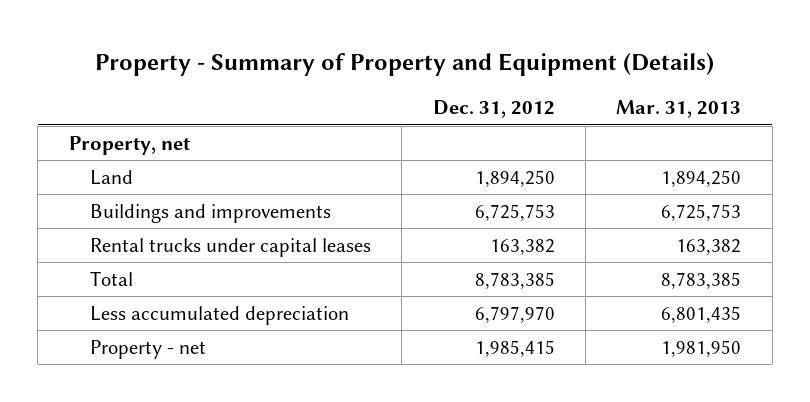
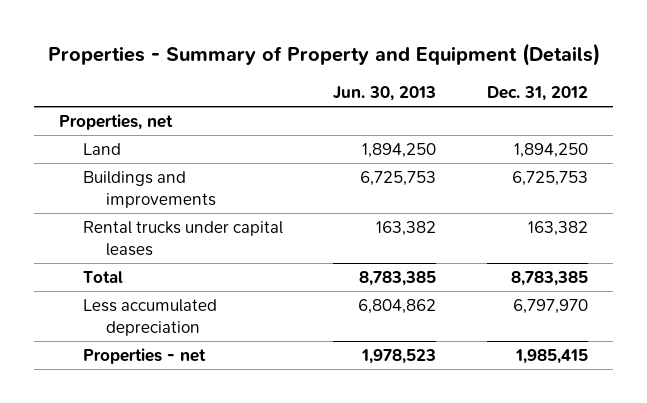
- Property - Summary of Property and Equipment (Details)
+ Properties - Summary of Property and Equipment (Details)
- | Dec. 31, 2012 | Mar. 31, 2013
+ | Jun. 30, 2013 | Dec. 31, 2012
- Property, net
+ Properties, net
- Property - net | 1,985,415 | 1,981,950
+ Properties - net | 1,978,523 | 1,985,415

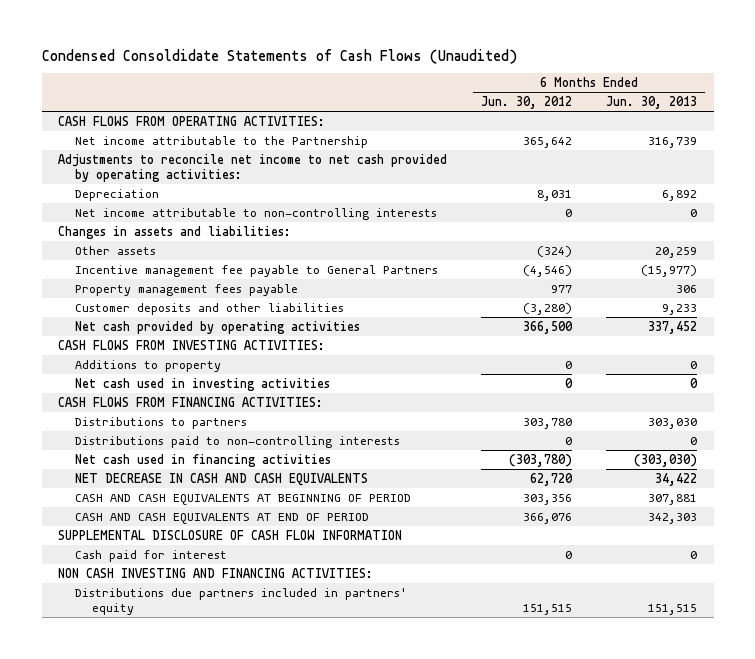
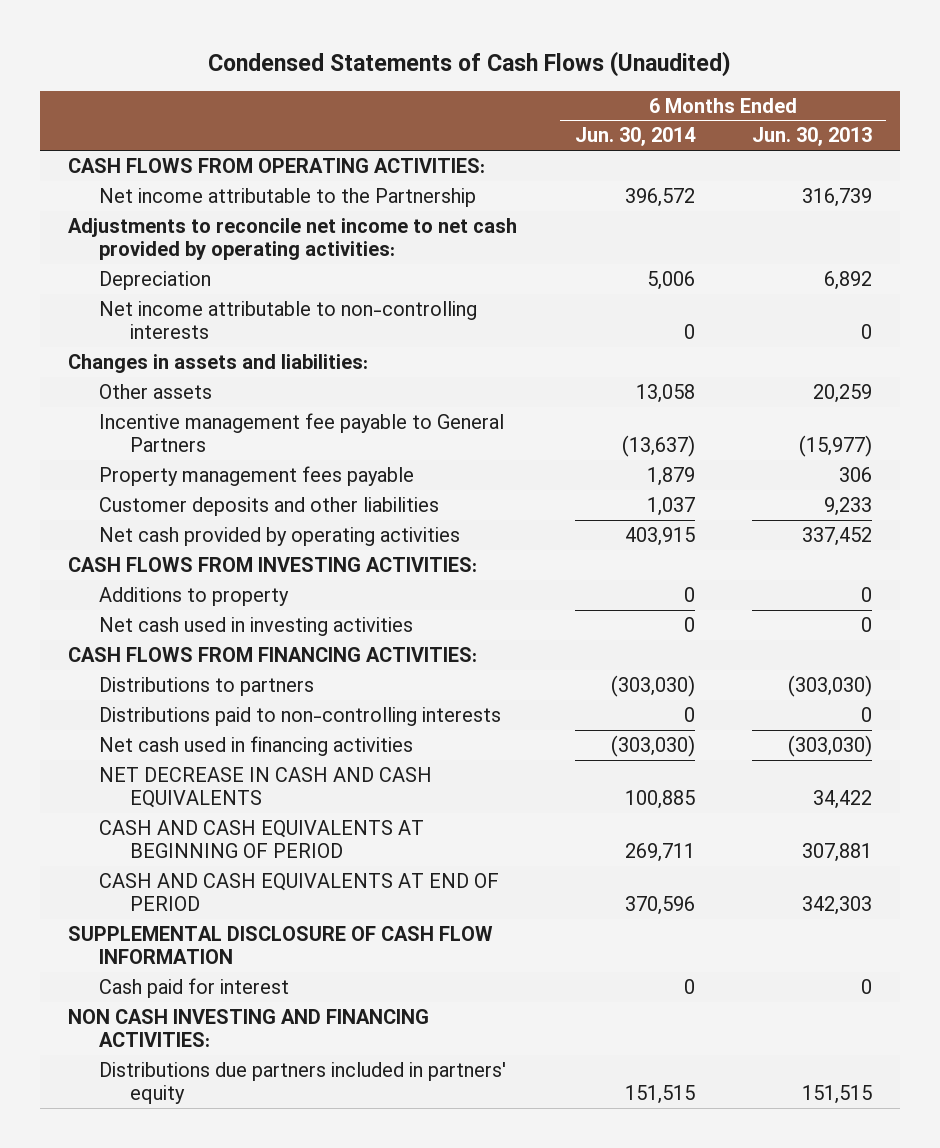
- Condensed Consoldidate Statements of Cash Flows (Unaudited)
+ Condensed Statements of Cash Flows (Unaudited)
- | 6 Months Ended Jun. 30, 2012 | 6 Months Ended Jun. 30, 2013
+ | 6 Months Ended Jun. 30, 2014 | 6 Months Ended Jun. 30, 2013
- Distributions to partners | 303,780 | 303,030
+ Distributions to partners | (303,030) | (303,030)

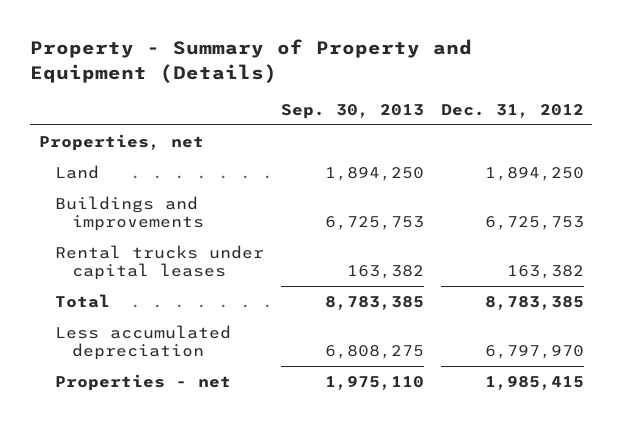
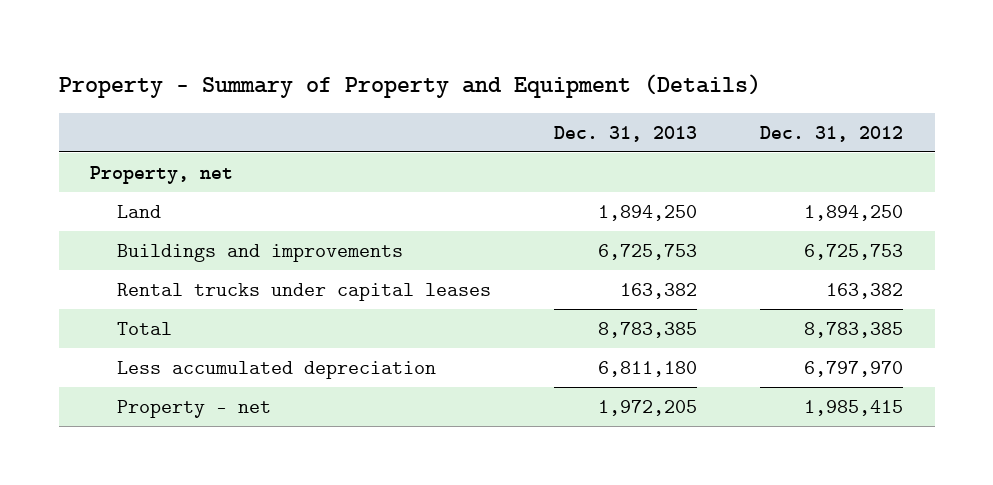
- | Sep. 30, 2013 | Dec. 31, 2012
+ | Dec. 31, 2013 | Dec. 31, 2012
- Properties, net
+ Property, net
- Properties - net | 1,975,110 | 1,985,415
+ Property - net | 1,972,205 | 1,985,415

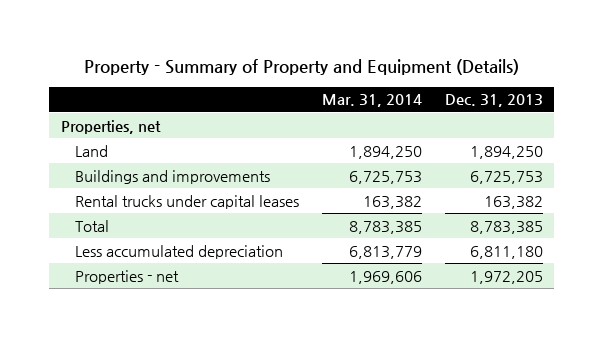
- | Dec. 31, 2013 | Dec. 31, 2012
+ | Mar. 31, 2014 | Dec. 31, 2013
- Property, net
+ Properties, net
- Property - net | 1,972,205 | 1,985,415
+ Properties - net | 1,969,606 | 1,972,205

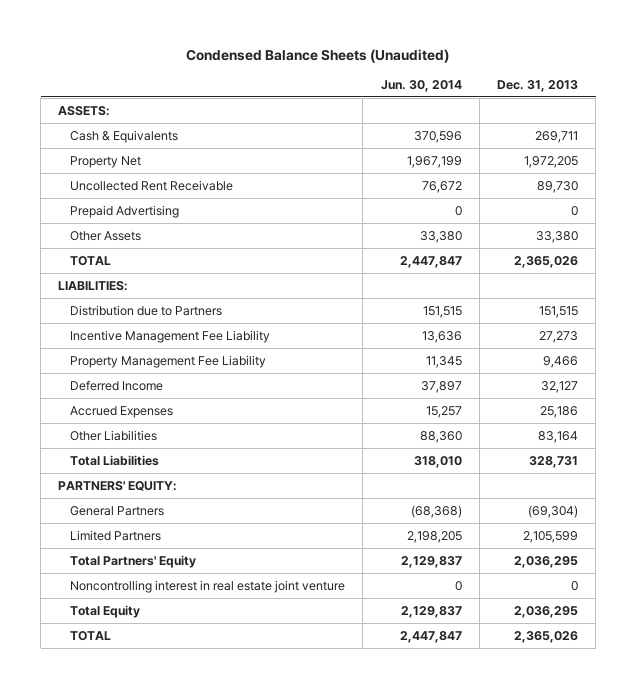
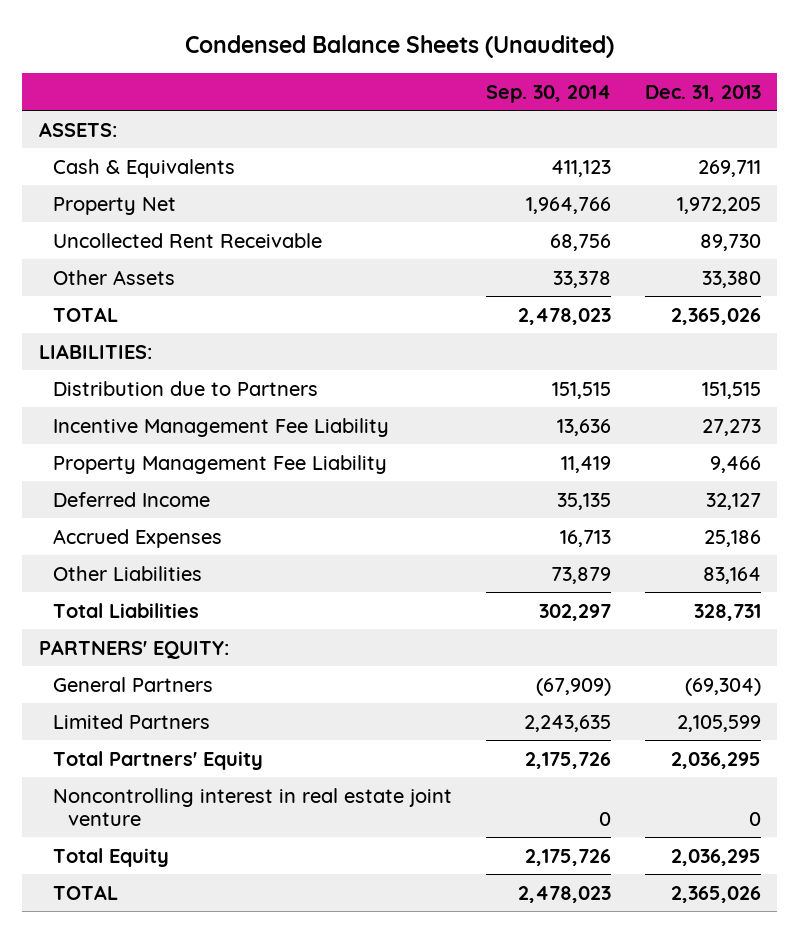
- | Jun. 30, 2014 | Dec. 31, 2013
+ | Sep. 30, 2014 | Dec. 31, 2013
- Prepaid Advertising | 0 | 0

